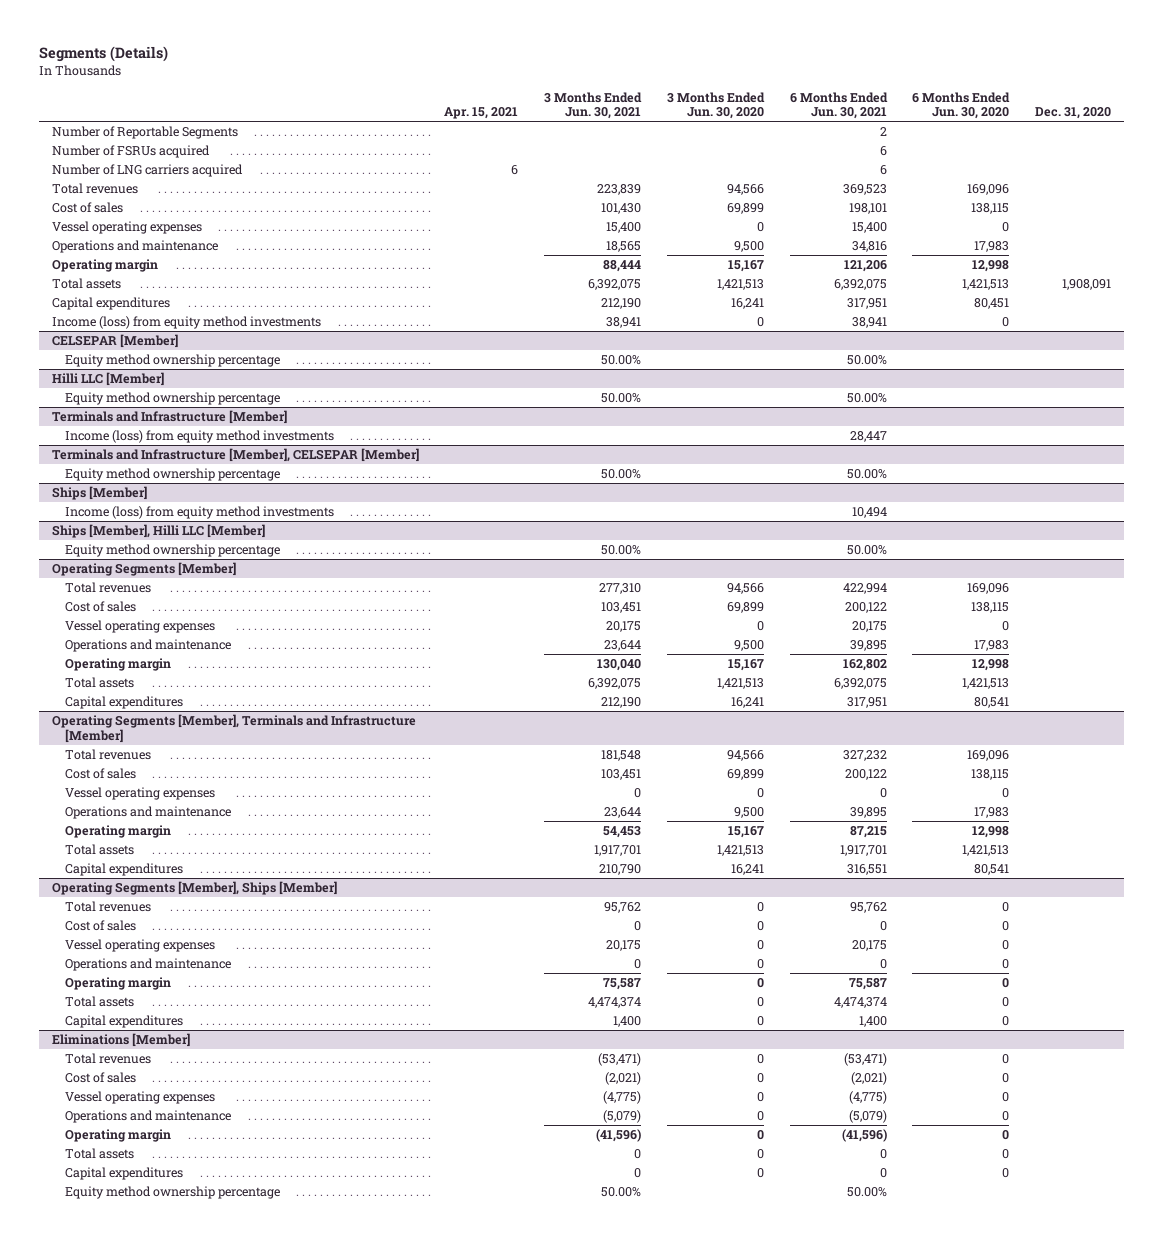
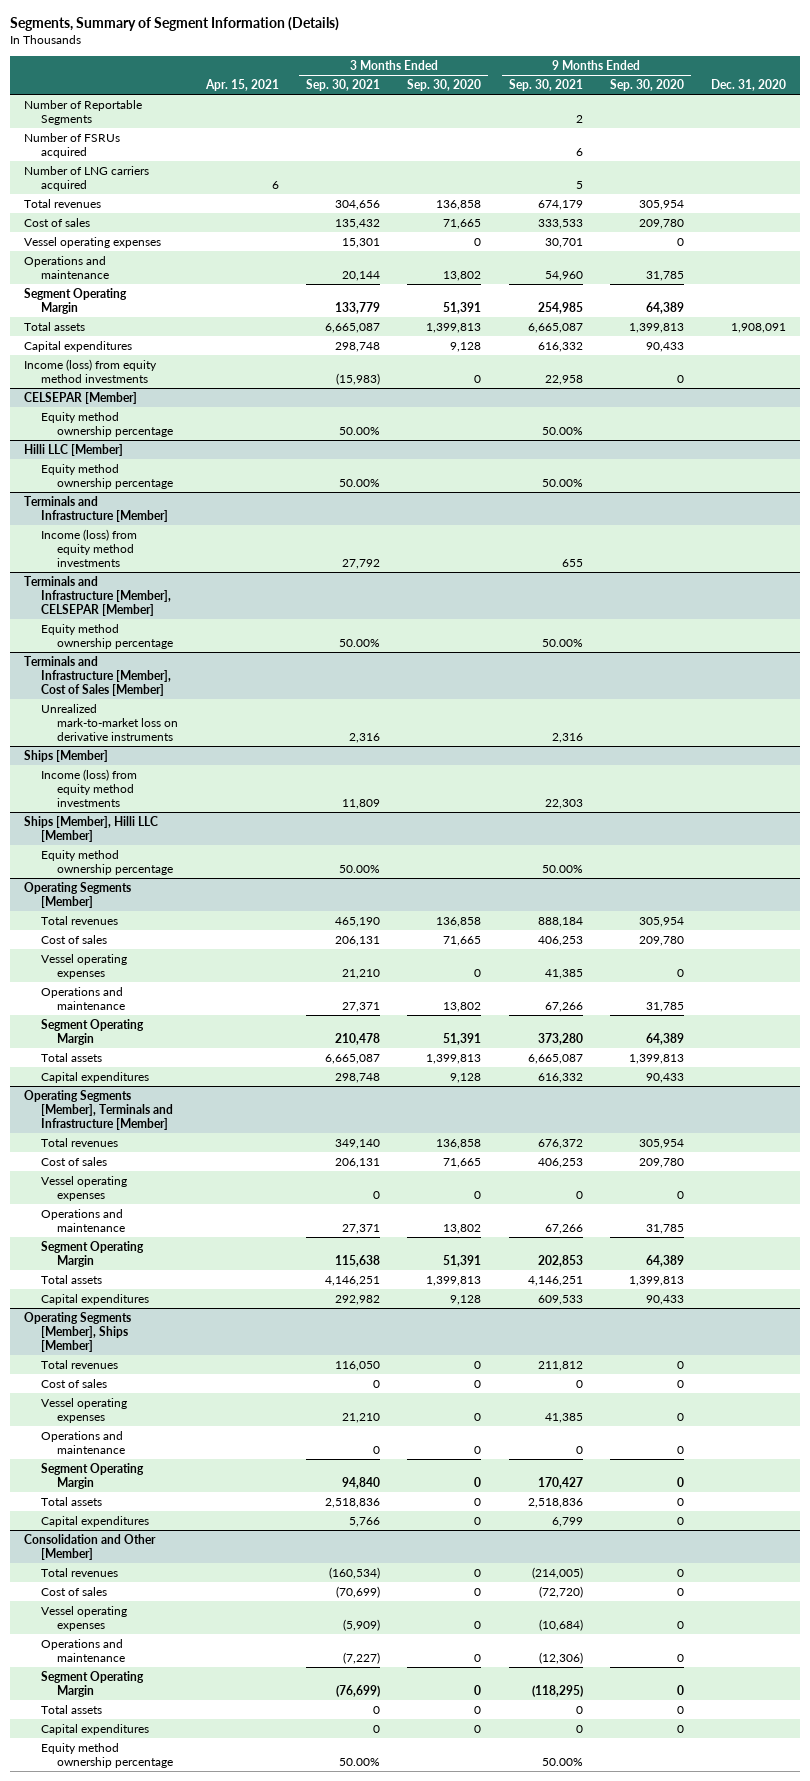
- Segments (Details)
+ Segments, Summary of Segment Information (Details)
- | Apr. 15, 2021 | 3 Months Ended Jun. 30, 2021 | 3 Months Ended Jun. 30, 2020 | 6 Months Ended Jun. 30, 2021 | 6 Months Ended Jun. 30, 2020 | Dec. 31, 2020
+ | Apr. 15, 2021 | 3 Months Ended Sep. 30, 2021 | 3 Months Ended Sep. 30, 2020 | 9 Months Ended Sep. 30, 2021 | 9 Months Ended Sep. 30, 2020 | Dec. 31, 2020
- Operating margin | | 88,444 | 15,167 | 121,206 | 12,998 |
+ Segment Operating Margin | | 133,779 | 51,391 | 254,985 | 64,389 |
+ Terminals and Infrastructure [Member], Cost of Sales [Member]
+ Unrealized mark-to-market loss on derivative instruments | | 2,316 | | 2,316 | |
@ Operating Segments [Member]
- Operating margin | | 130,040 | 15,167 | 162,802 | 12,998 |
+ Segment Operating Margin | | 210,478 | 51,391 | 373,280 | 64,389 |
@ Operating Segments [Member], Terminals and Infrastructure [Member]
- Operating margin | | 54,453 | 15,167 | 87,215 | 12,998 |
+ Segment Operating Margin | | 115,638 | 51,391 | 202,853 | 64,389 |
@ Operating Segments [Member], Ships [Member]
- Operating margin | | 75,587 | 0 | 75,587 | 0 |
+ Segment Operating Margin | | 94,840 | 0 | 170,427 | 0 |
- Eliminations [Member]
+ Consolidation and Other [Member]
- Operating margin | | (41,596) | 0 | (41,596) | 0 |
+ Segment Operating Margin | | (76,699) | 0 | (118,295) | 0 |

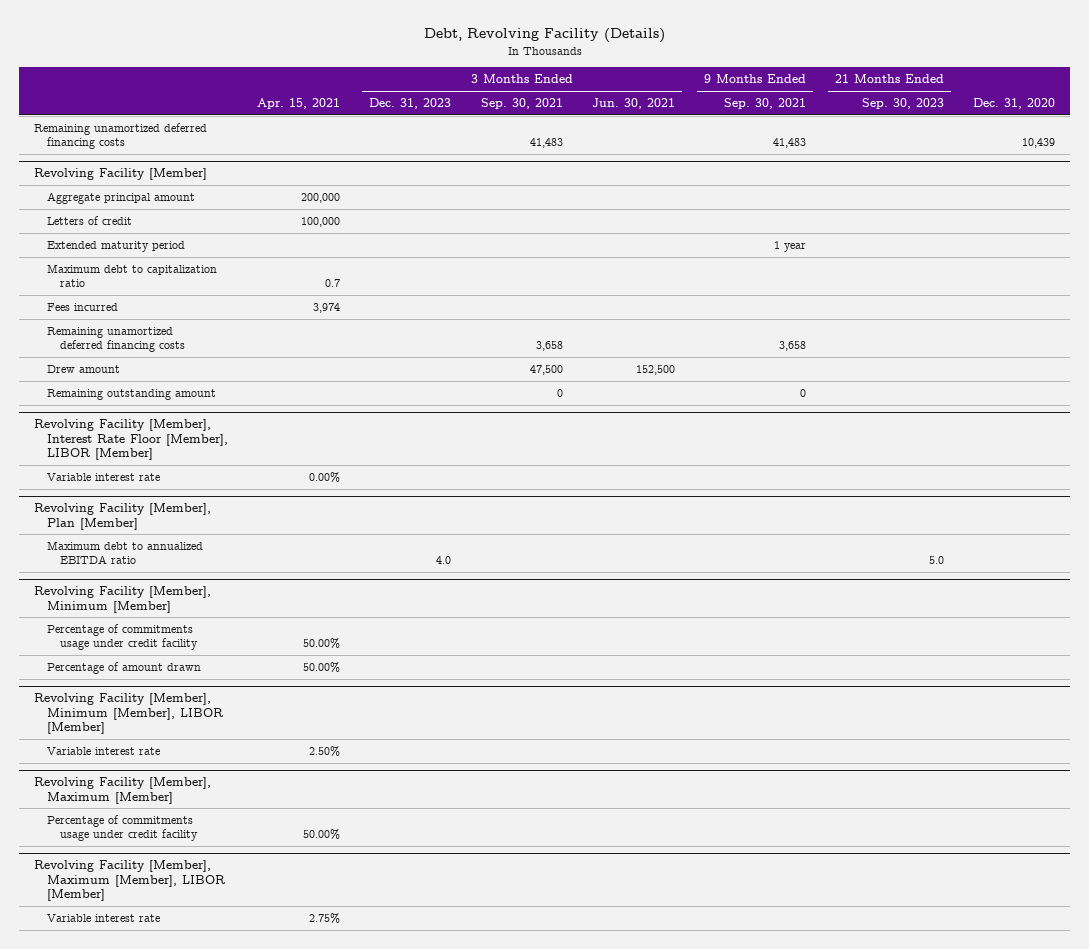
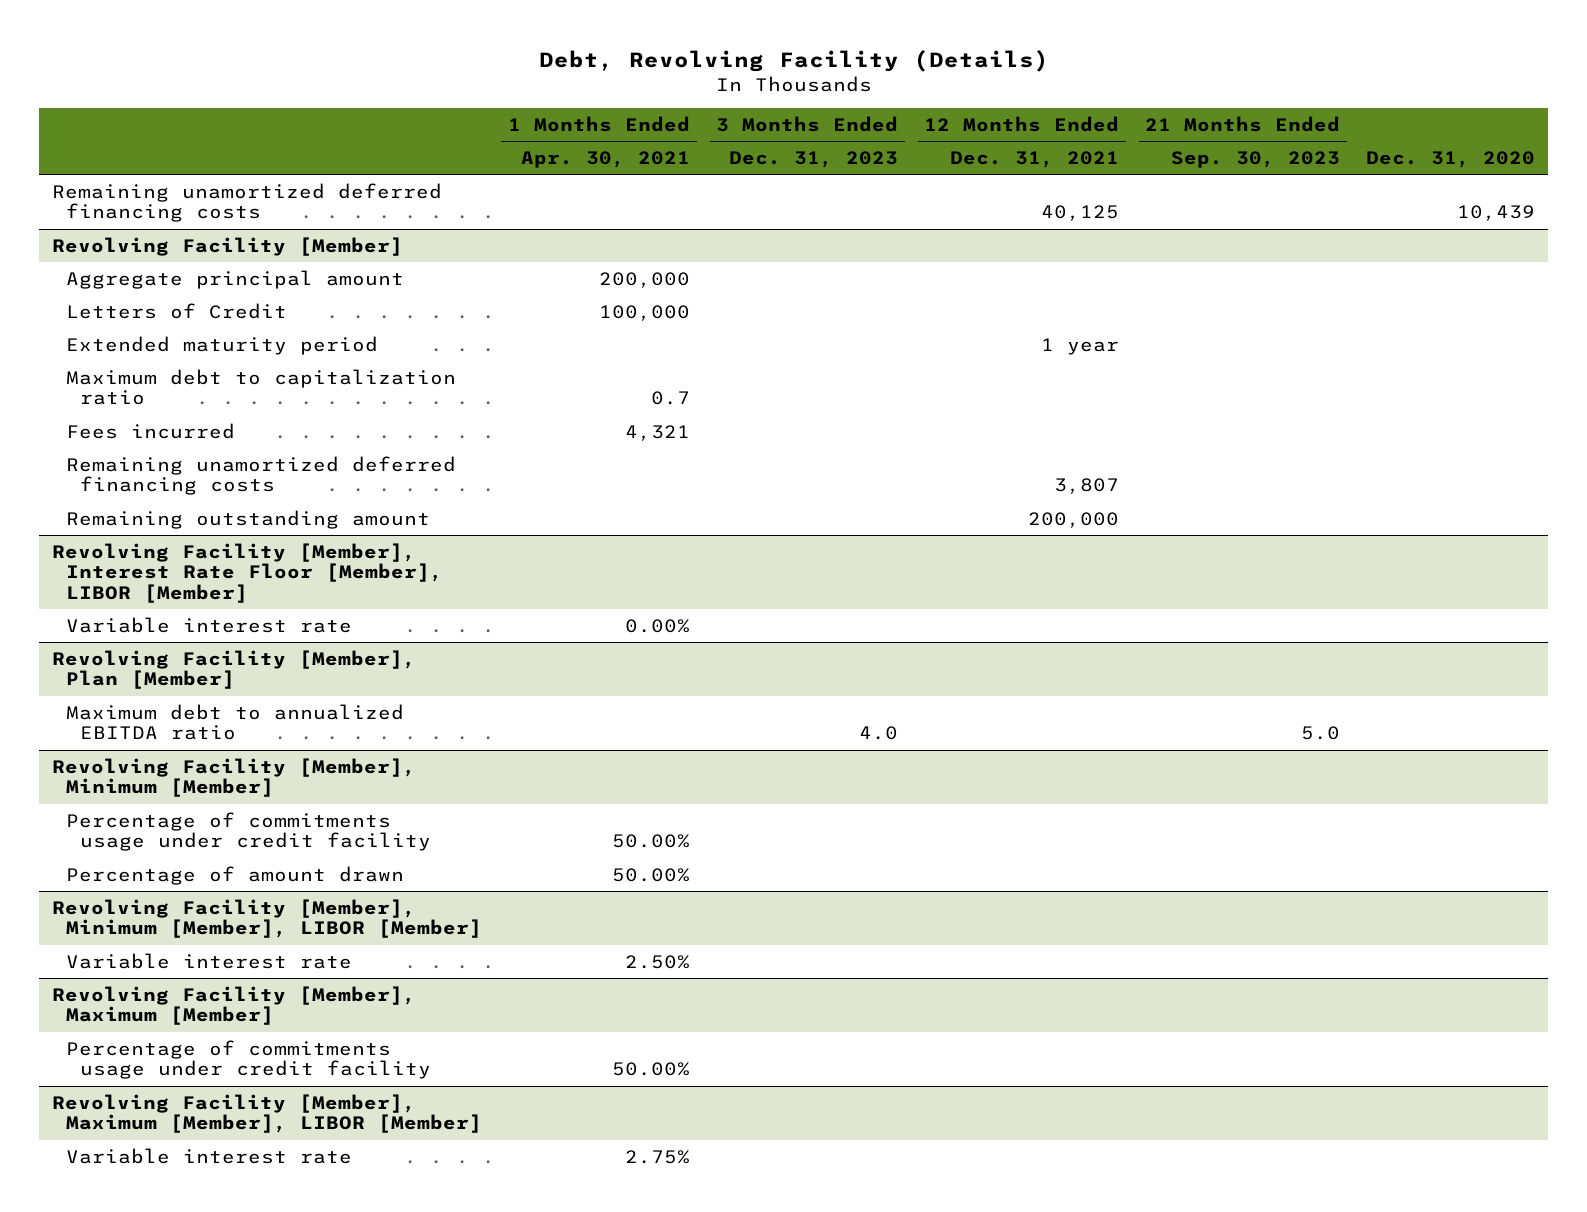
- | Apr. 15, 2021 | 3 Months Ended Dec. 31, 2023 | 3 Months Ended Sep. 30, 2021 | 3 Months Ended Jun. 30, 2021 | 9 Months Ended Sep. 30, 2021 | 21 Months Ended Sep. 30, 2023 | Dec. 31, 2020
+ | 1 Months Ended Apr. 30, 2021 | 3 Months Ended Dec. 31, 2023 | 12 Months Ended Dec. 31, 2021 | 21 Months Ended Sep. 30, 2023 | Dec. 31, 2020
@ Revolving Facility [Member]
- Letters of credit | 100,000 | | | | | |
+ Letters of Credit | 100,000 | | | |
- Drew amount | | | 47,500 | 152,500 | | |

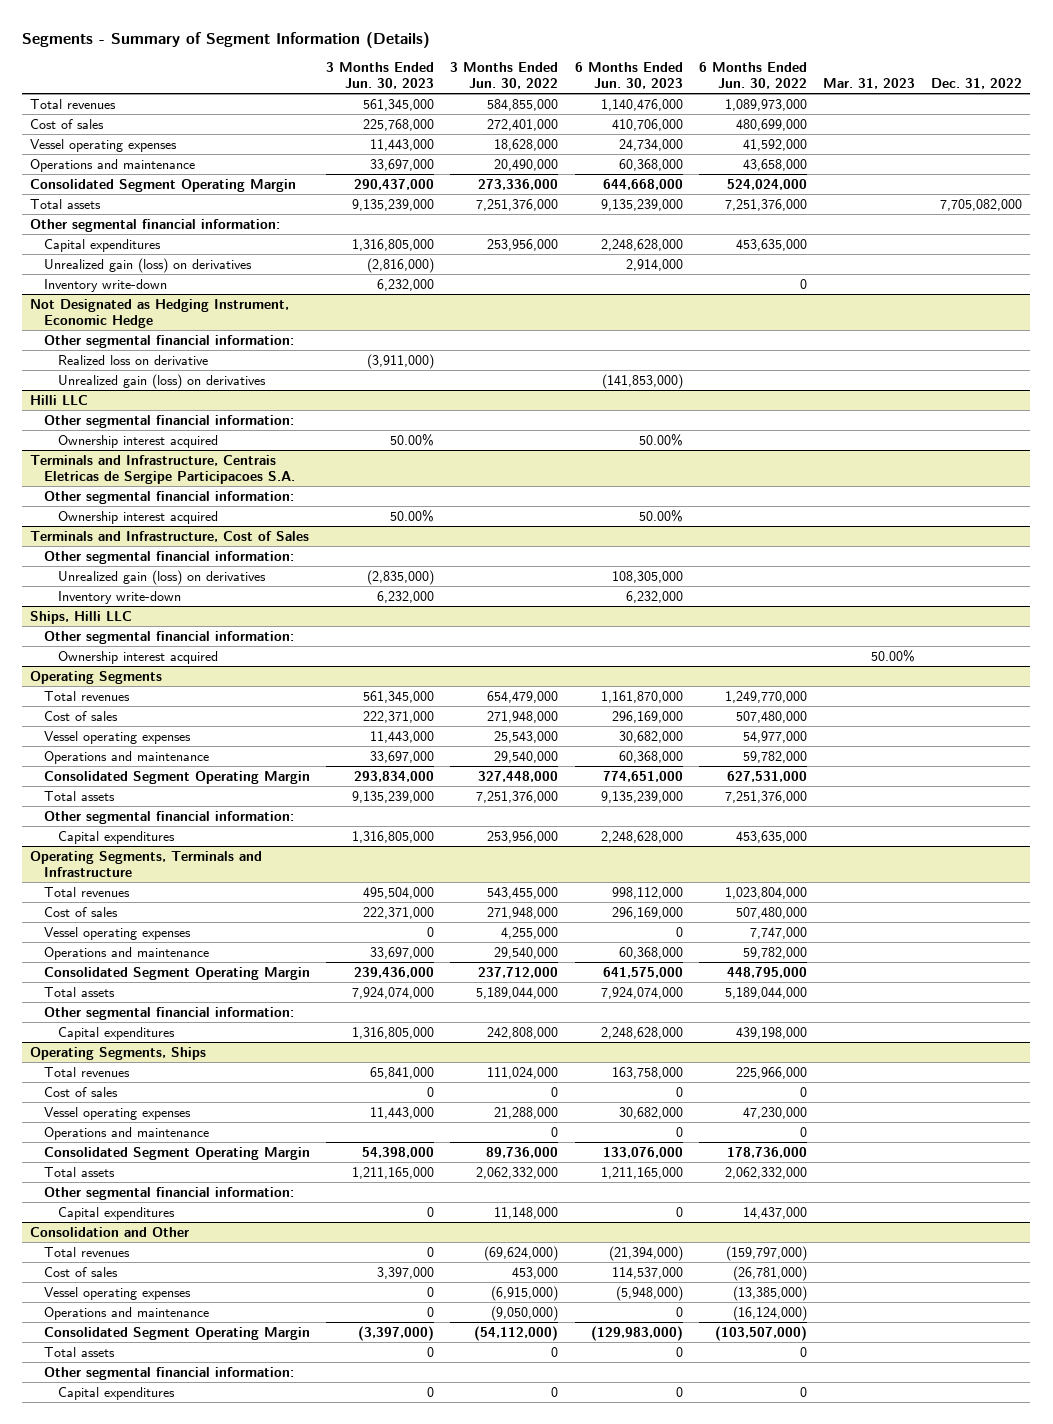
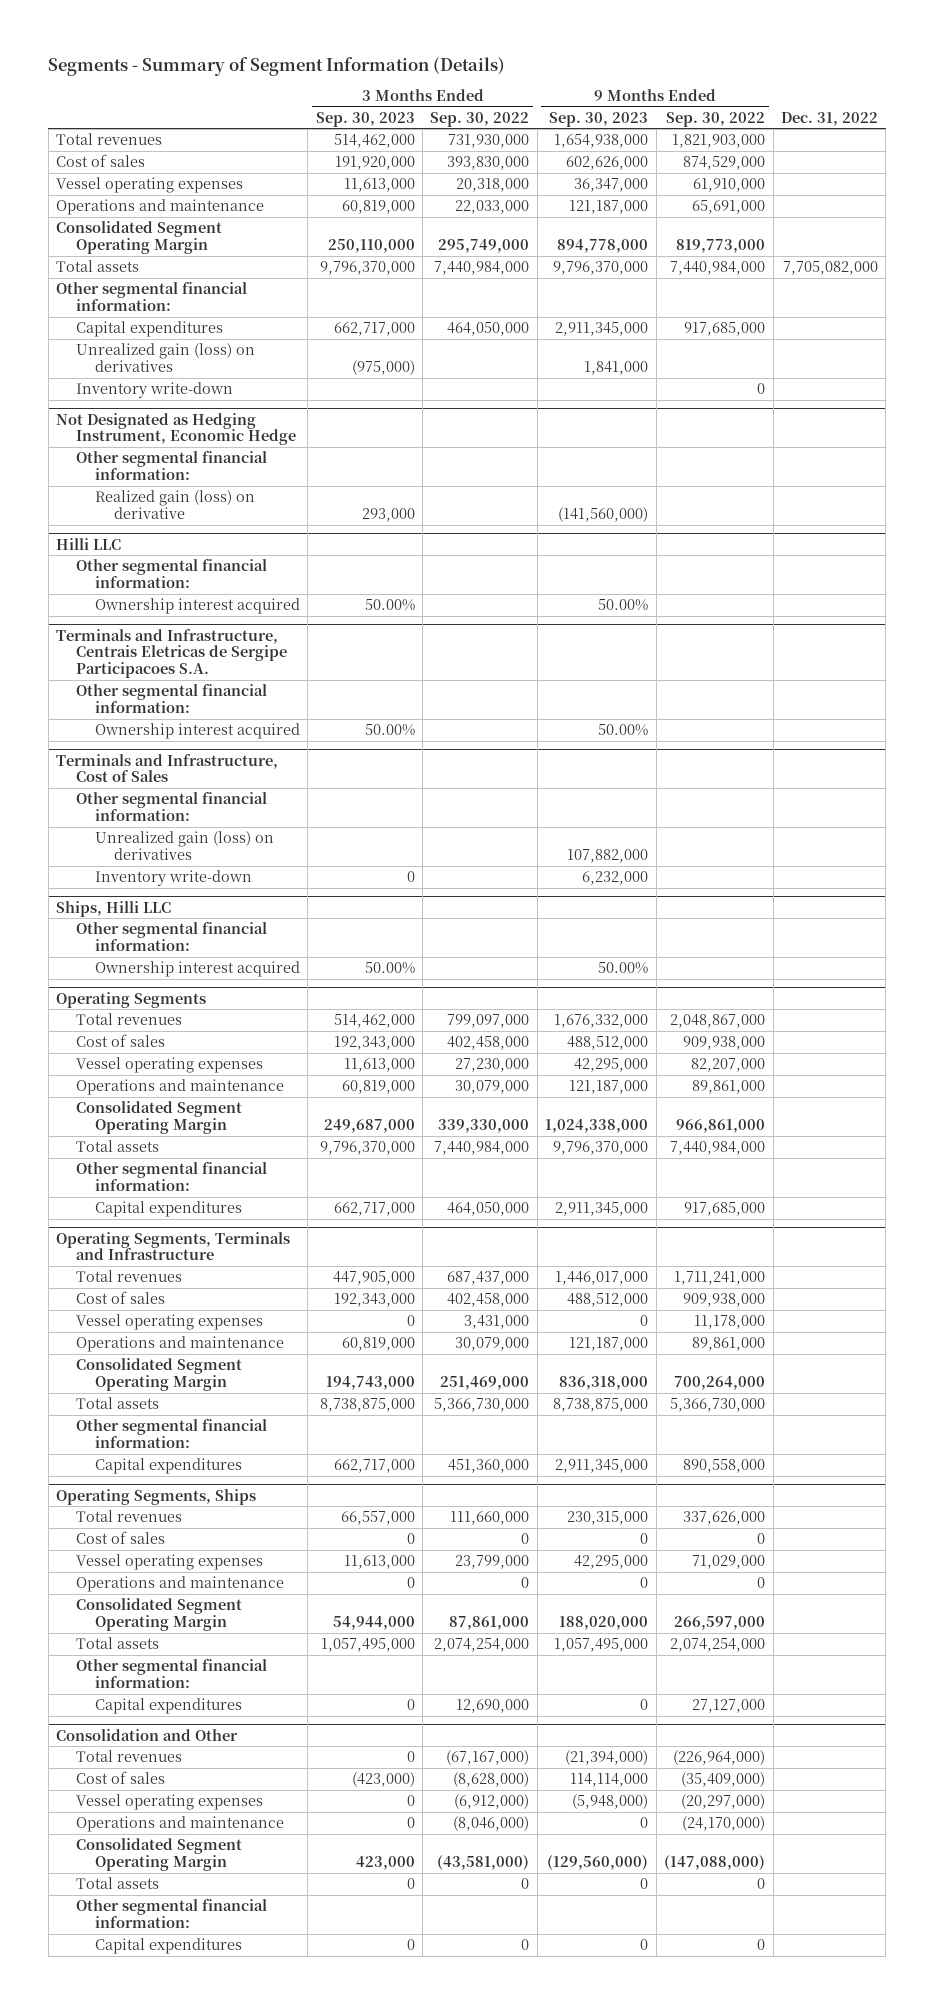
- | 3 Months Ended Jun. 30, 2023 | 3 Months Ended Jun. 30, 2022 | 6 Months Ended Jun. 30, 2023 | 6 Months Ended Jun. 30, 2022 | Mar. 31, 2023 | Dec. 31, 2022
+ | 3 Months Ended Sep. 30, 2023 | 3 Months Ended Sep. 30, 2022 | 9 Months Ended Sep. 30, 2023 | 9 Months Ended Sep. 30, 2022 | Dec. 31, 2022
@ Not Designated as Hedging Instrument, Economic Hedge
- Realized loss on derivative | (3,911,000) | | | | |
- Unrealized gain (loss) on derivatives | | | (141,853,000) | | |
+ Realized gain (loss) on derivative | 293,000 | | (141,560,000) | |

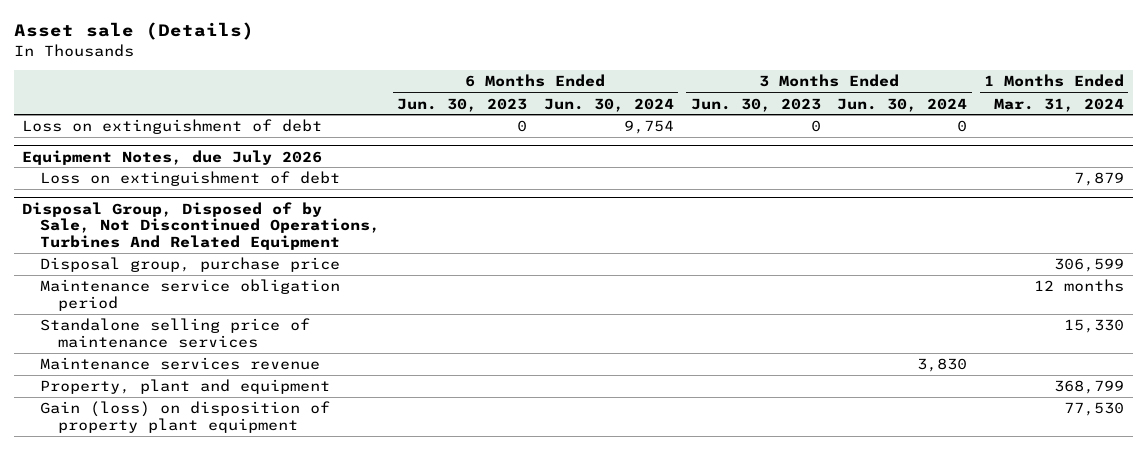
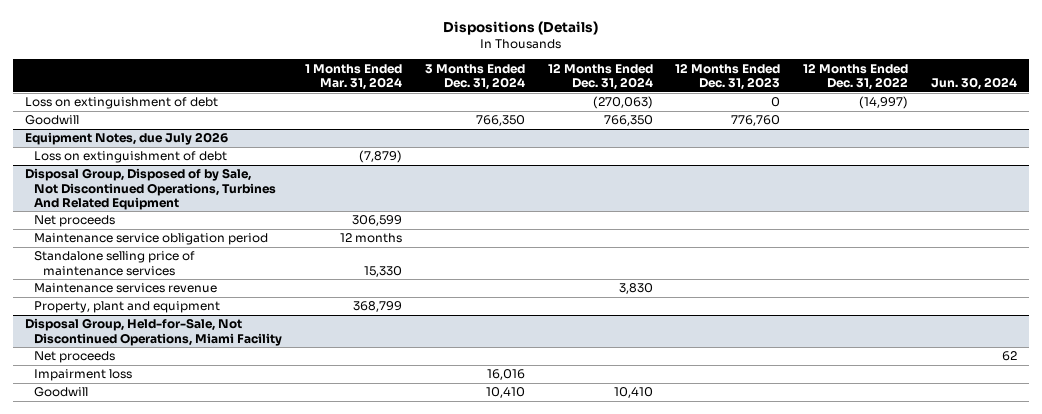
- Asset sale (Details)
+ Dispositions (Details)
- | 6 Months Ended Jun. 30, 2023 | 6 Months Ended Jun. 30, 2024 | 3 Months Ended Jun. 30, 2023 | 3 Months Ended Jun. 30, 2024 | 1 Months Ended Mar. 31, 2024
+ | 1 Months Ended Mar. 31, 2024 | 3 Months Ended Dec. 31, 2024 | 12 Months Ended Dec. 31, 2024 | 12 Months Ended Dec. 31, 2023 | 12 Months Ended Dec. 31, 2022 | Jun. 30, 2024
+ Goodwill | | 766,350 | 766,350 | 776,760 | |
@ Equipment Notes, due July 2026
- Loss on extinguishment of debt | | | | | 7,879
+ Loss on extinguishment of debt | (7,879) | | | | |
@ Disposal Group, Disposed of by Sale, Not Discontinued Operations, Turbines And Related Equipment
- Disposal group, purchase price | | | | | 306,599
+ Net proceeds | 306,599 | | | | |
- Gain (loss) on disposition of property plant equipment | | | | | 77,530
+ Disposal Group, Held-for-Sale, Not Discontinued Operations, Miami Facility
+ Net proceeds | | | | | | 62
+ Impairment loss | | 16,016 | | | |
+ Goodwill | | 10,410 | 10,410 | | |

